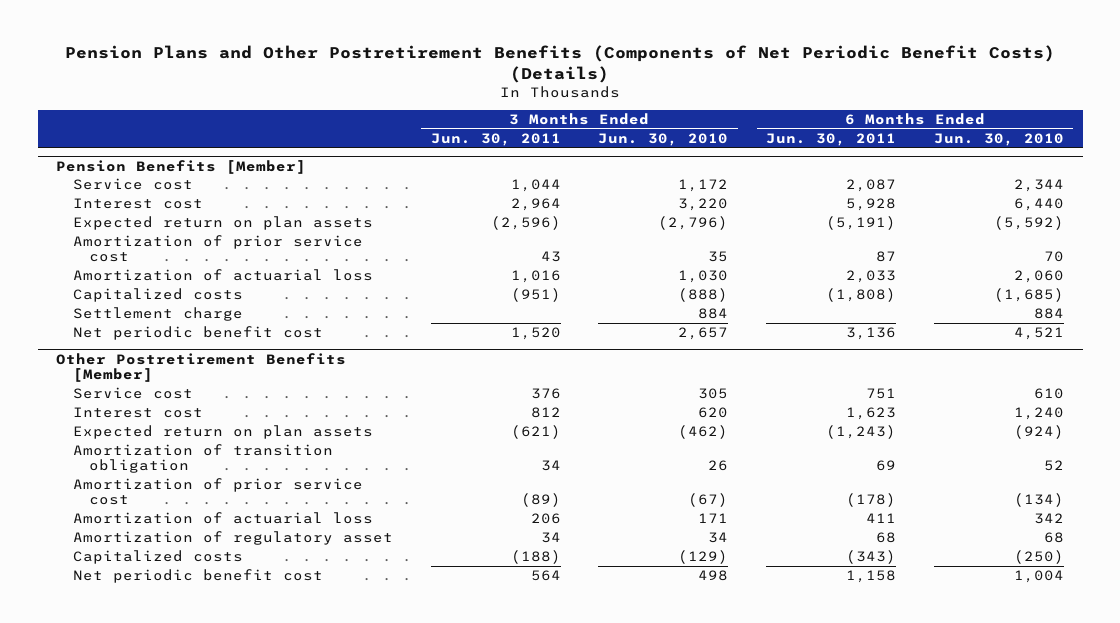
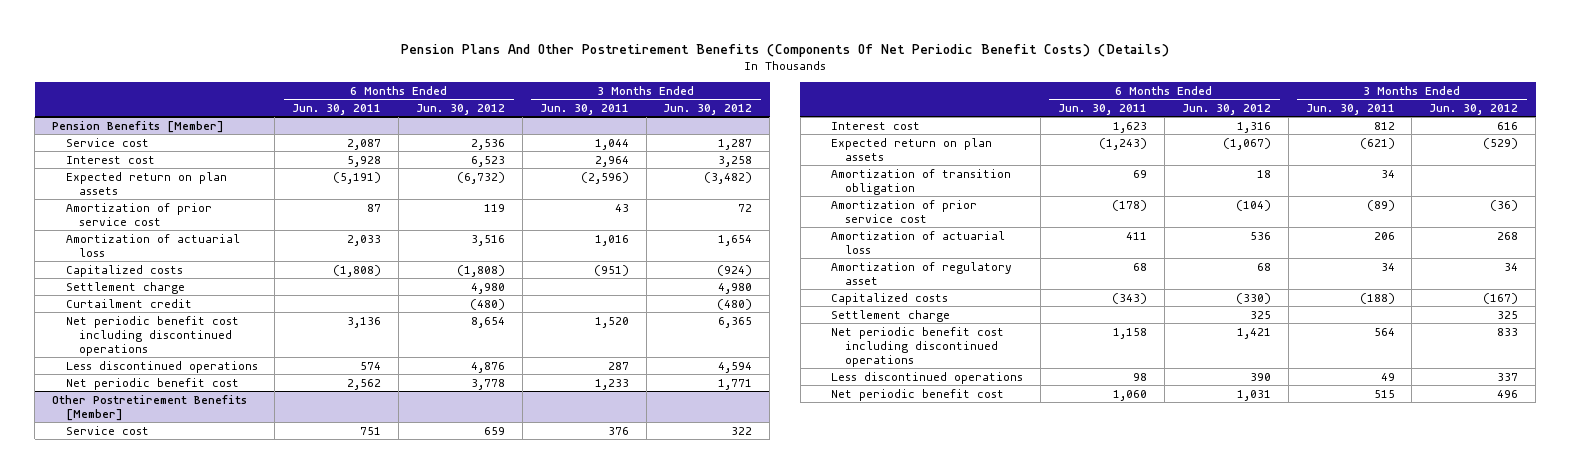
- Pension Plans and Other Postretirement Benefits (Components of Net Periodic Benefit Costs) (Details)
+ Pension Plans And Other Postretirement Benefits (Components Of Net Periodic Benefit Costs) (Details)
- | 3 Months Ended Jun. 30, 2011 | 3 Months Ended Jun. 30, 2010 | 6 Months Ended Jun. 30, 2011 | 6 Months Ended Jun. 30, 2010
+ | 6 Months Ended Jun. 30, 2011 | 6 Months Ended Jun. 30, 2012 | 3 Months Ended Jun. 30, 2011 | 3 Months Ended Jun. 30, 2012
@ Pension Benefits [Member]
- Net periodic benefit cost | 1,520 | 2,657 | 3,136 | 4,521
+ Curtailment credit | | (480) | | (480)
+ Net periodic benefit cost including discontinued operations | 3,136 | 8,654 | 1,520 | 6,365
+ Less discontinued operations | 574 | 4,876 | 287 | 4,594
+ Net periodic benefit cost | 2,562 | 3,778 | 1,233 | 1,771
@ Other Postretirement Benefits [Member]
- Net periodic benefit cost | 564 | 498 | 1,158 | 1,004
+ Settlement charge | | 325 | | 325
+ Net periodic benefit cost including discontinued operations | 1,158 | 1,421 | 564 | 833
+ Less discontinued operations | 98 | 390 | 49 | 337
+ Net periodic benefit cost | 1,060 | 1,031 | 515 | 496

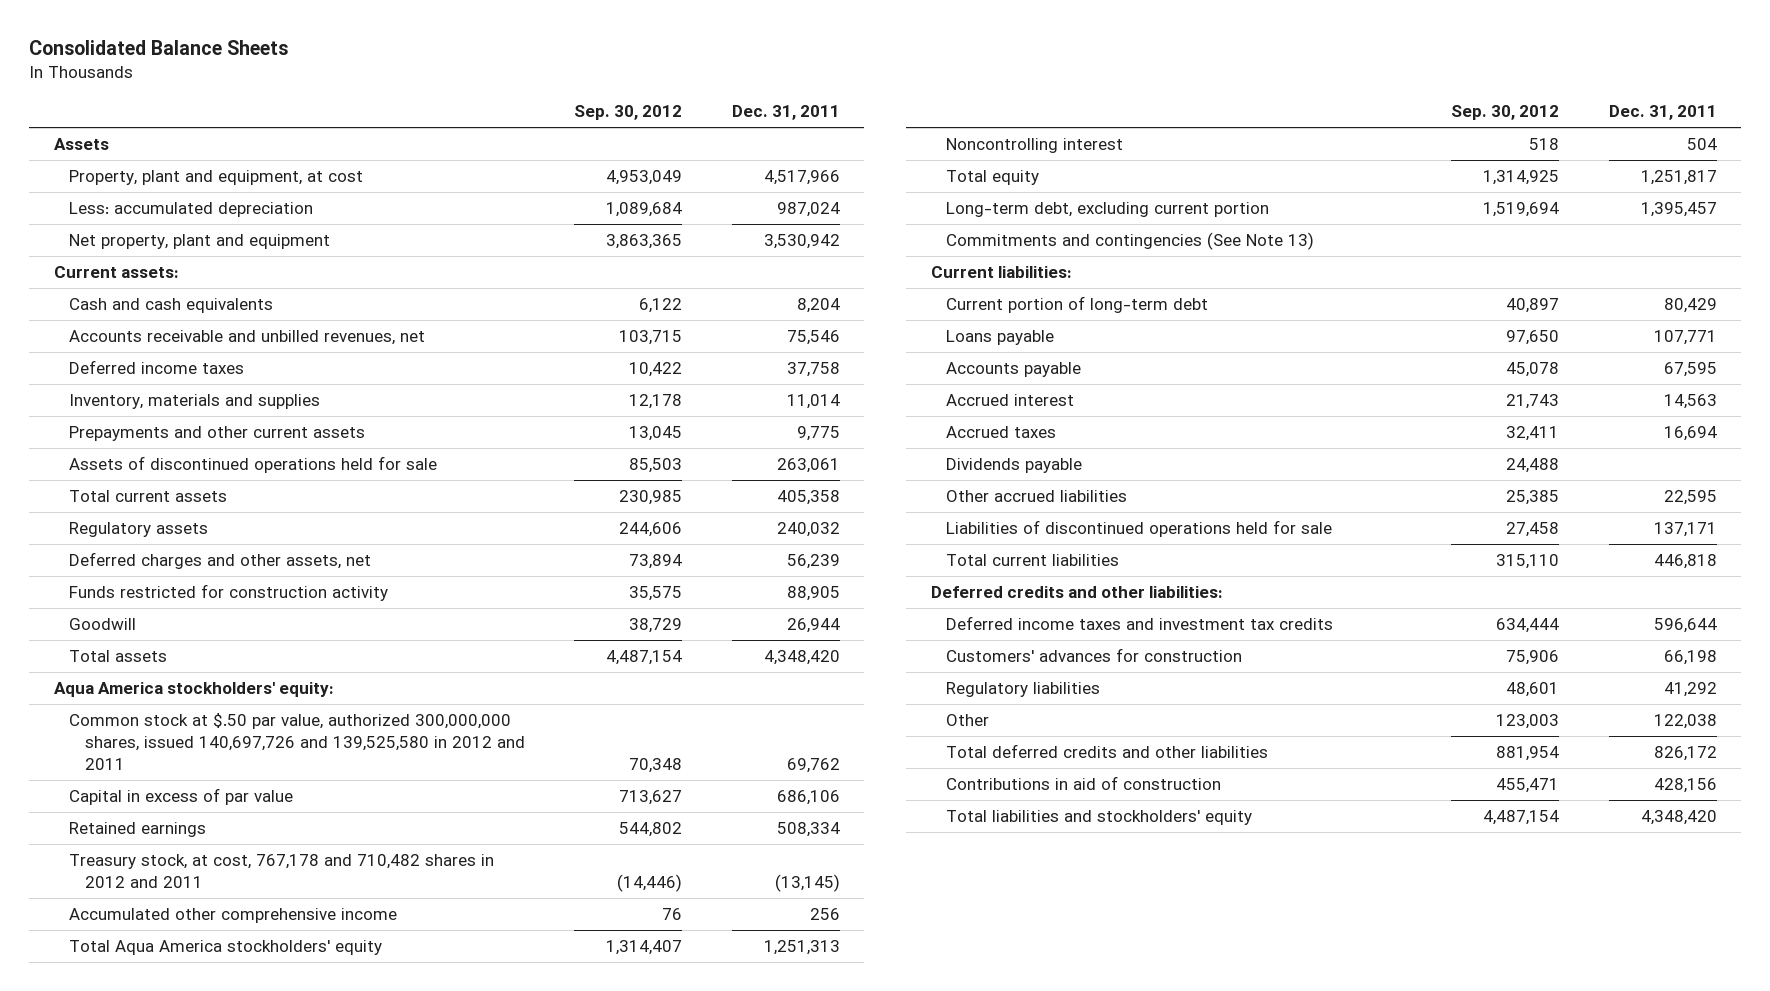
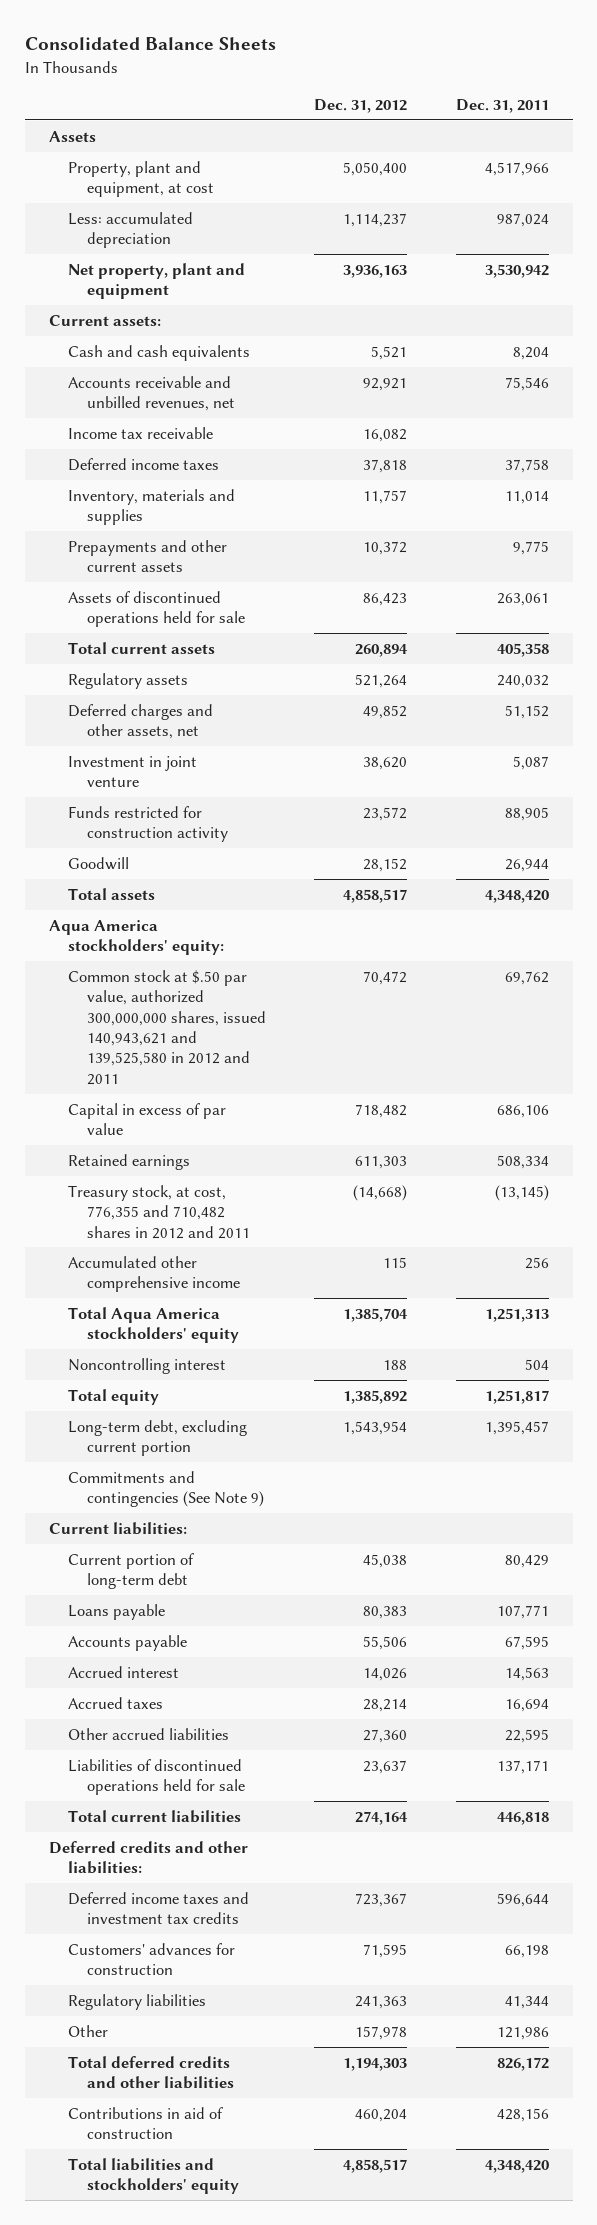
- | Sep. 30, 2012 | Dec. 31, 2011
+ | Dec. 31, 2012 | Dec. 31, 2011
+ Income tax receivable | 16,082 |
- Deferred charges and other assets, net | 73,894 | 56,239
+ Deferred charges and other assets, net | 49,852 | 51,152
+ Investment in joint venture | 38,620 | 5,087
- Common stock at $.50 par value, authorized 300,000,000 shares, issued 140,697,726 and 139,525,580 in 2012 and 2011 | 70,348 | 69,762
+ Common stock at $.50 par value, authorized 300,000,000 shares, issued 140,943,621 and 139,525,580 in 2012 and 2011 | 70,472 | 69,762
- Treasury stock, at cost, 767,178 and 710,482 shares in 2012 and 2011 | (14,446) | (13,145)
+ Treasury stock, at cost, 776,355 and 710,482 shares in 2012 and 2011 | (14,668) | (13,145)
- Commitments and contingencies (See Note 13)
+ Commitments and contingencies (See Note 9)
- Dividends payable | 24,488 |
- Regulatory liabilities | 48,601 | 41,292
- Other | 123,003 | 122,038
+ Regulatory liabilities | 241,363 | 41,344
+ Other | 157,978 | 121,986

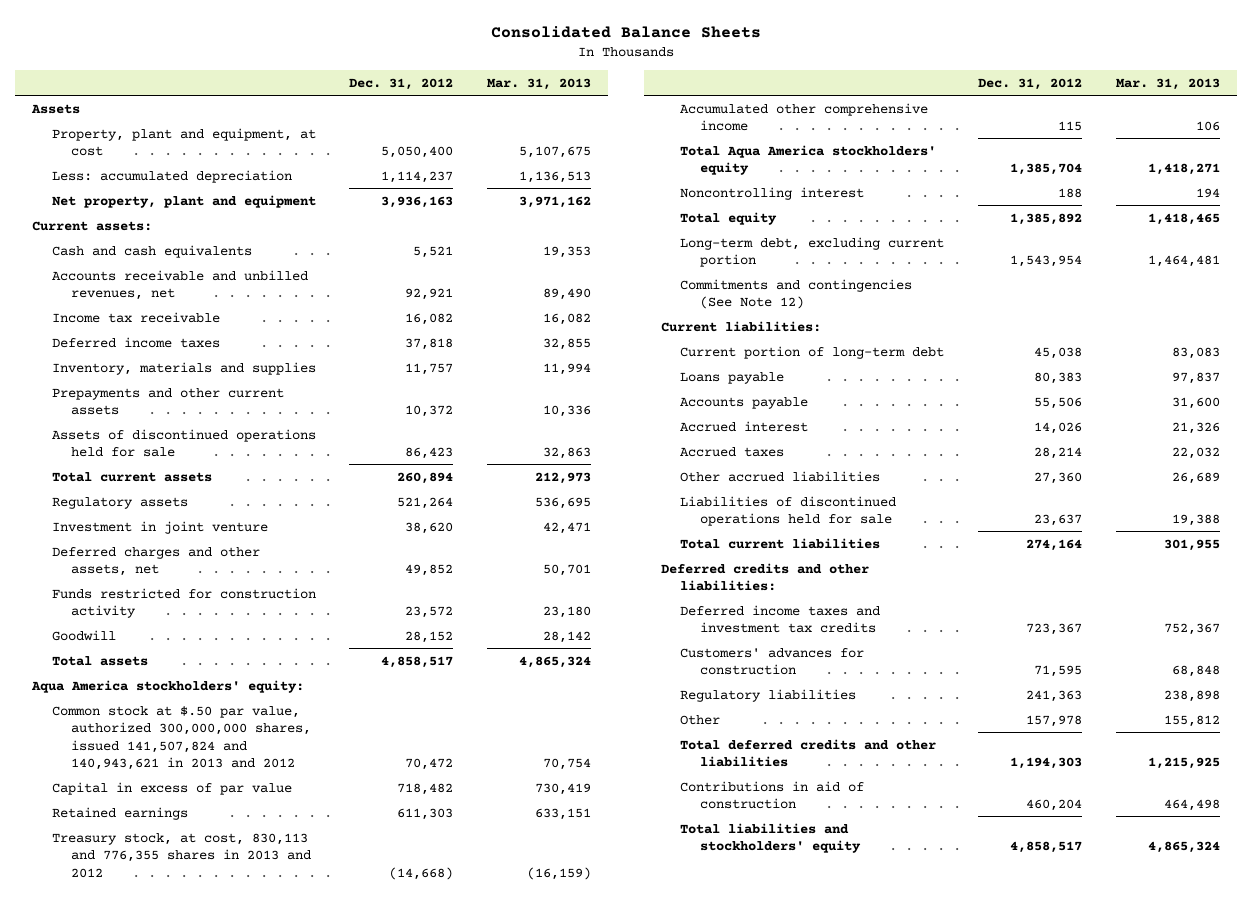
- | Dec. 31, 2012 | Dec. 31, 2011
+ | Dec. 31, 2012 | Mar. 31, 2013
moved down: Deferred charges and other assets, net | 49,852 | 50,701
- Common stock at $.50 par value, authorized 300,000,000 shares, issued 140,943,621 and 139,525,580 in 2012 and 2011 | 70,472 | 69,762
+ Common stock at $.50 par value, authorized 300,000,000 shares, issued 141,507,824 and 140,943,621 in 2013 and 2012 | 70,472 | 70,754
- Treasury stock, at cost, 776,355 and 710,482 shares in 2012 and 2011 | (14,668) | (13,145)
+ Treasury stock, at cost, 830,113 and 776,355 shares in 2013 and 2012 | (14,668) | (16,159)
- Commitments and contingencies (See Note 9)
+ Commitments and contingencies (See Note 12)

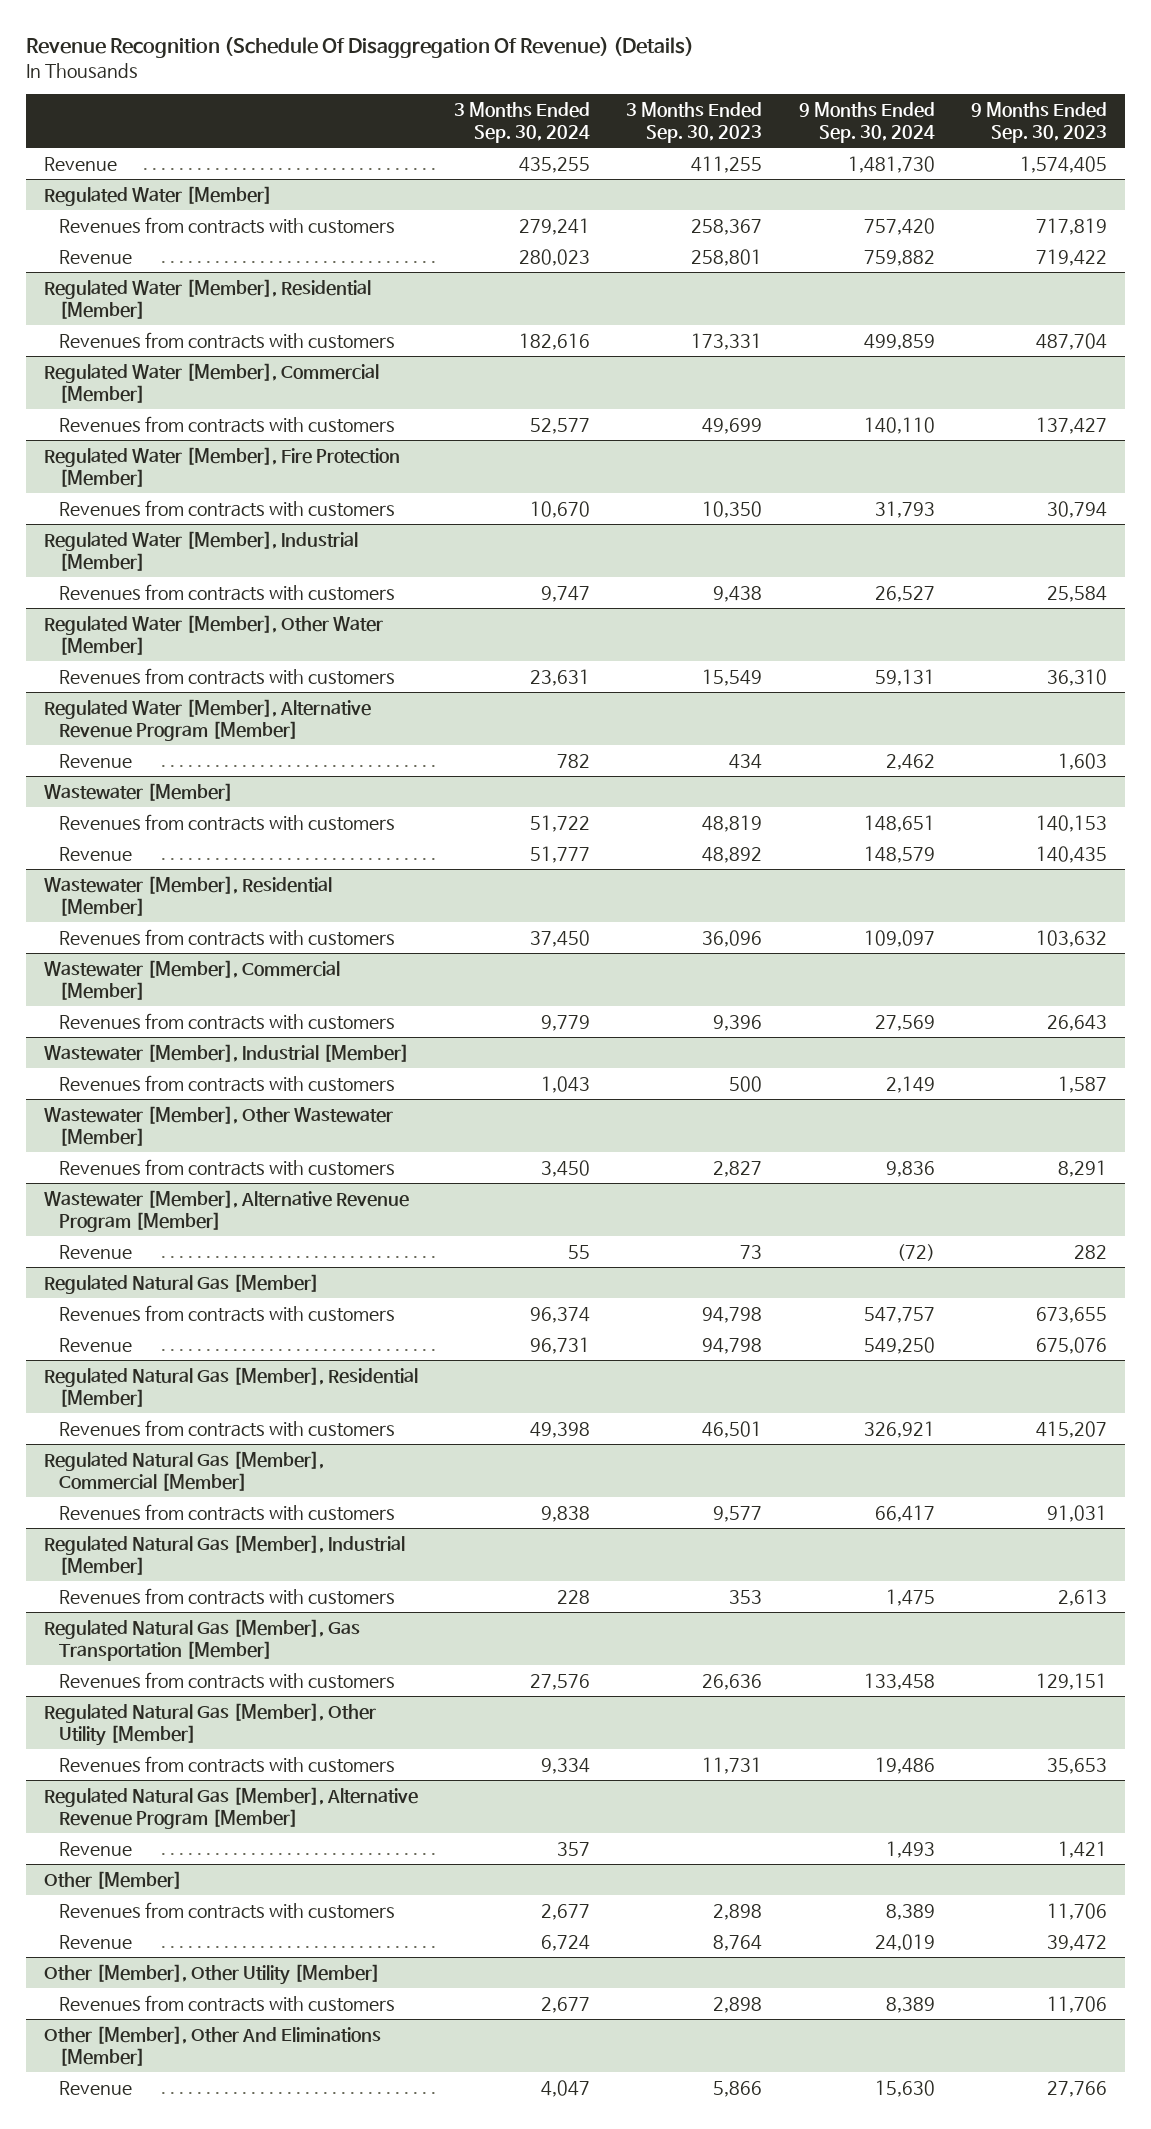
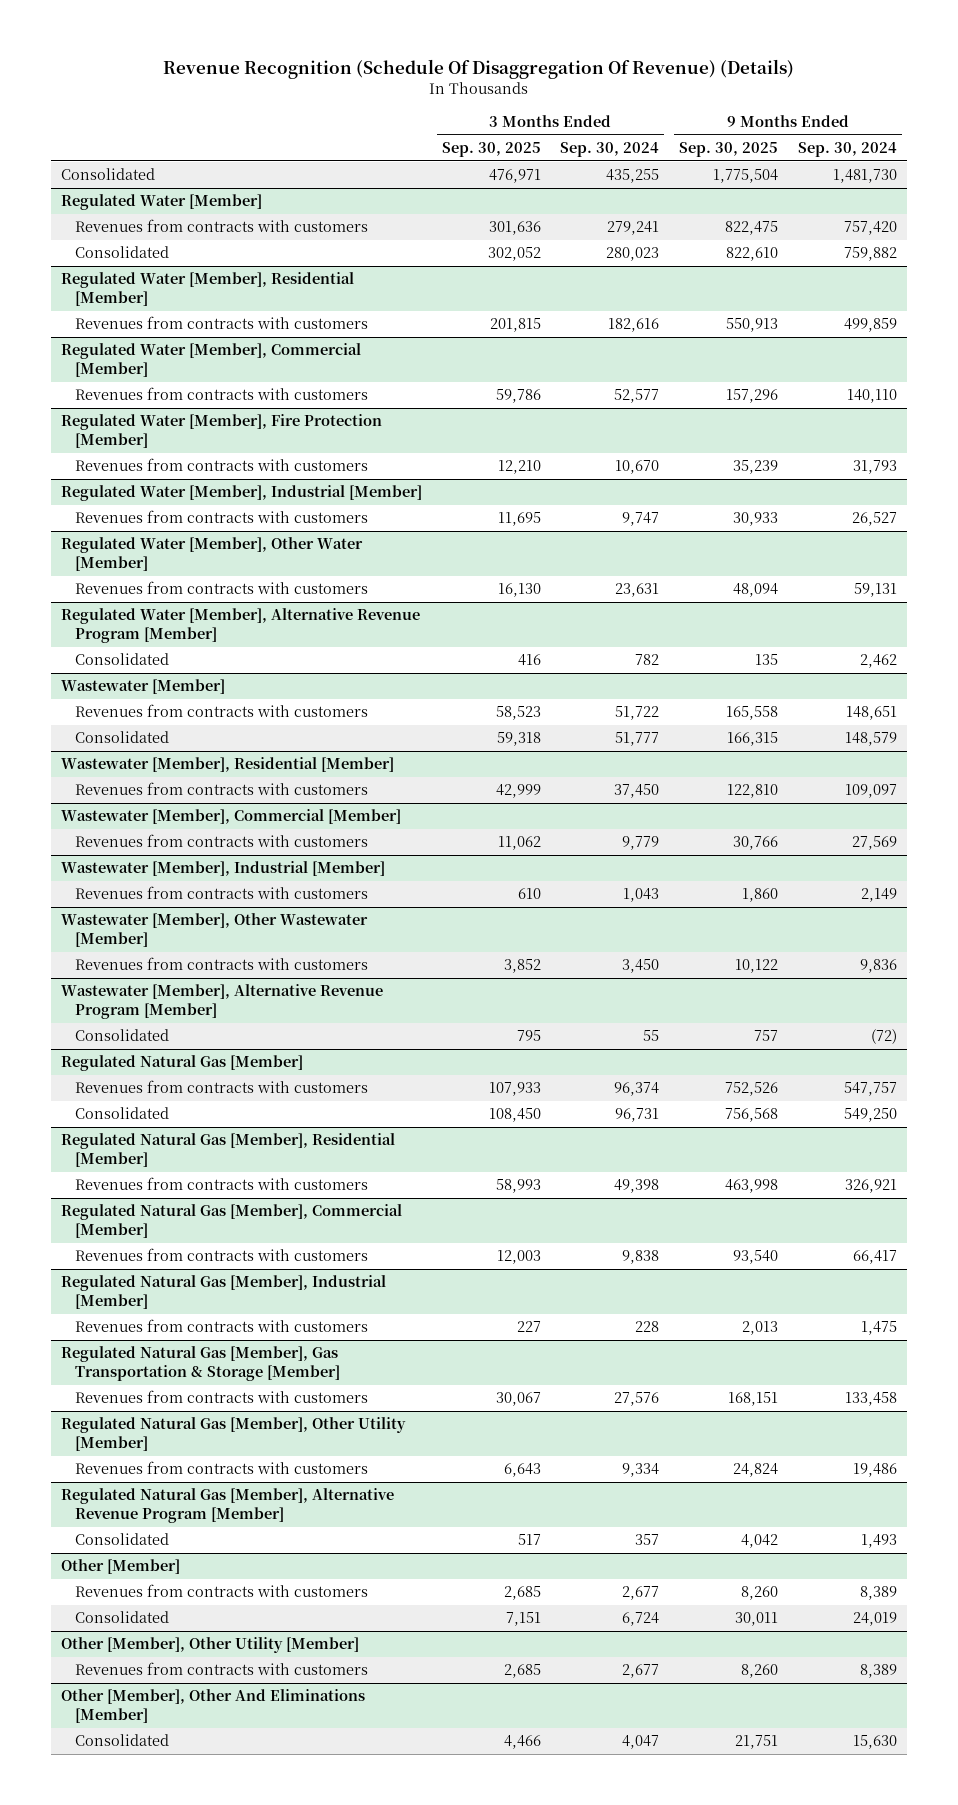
- | 3 Months Ended Sep. 30, 2024 | 3 Months Ended Sep. 30, 2023 | 9 Months Ended Sep. 30, 2024 | 9 Months Ended Sep. 30, 2023
+ | 3 Months Ended Sep. 30, 2025 | 3 Months Ended Sep. 30, 2024 | 9 Months Ended Sep. 30, 2025 | 9 Months Ended Sep. 30, 2024
- Revenue | 435,255 | 411,255 | 1,481,730 | 1,574,405
+ Consolidated | 476,971 | 435,255 | 1,775,504 | 1,481,730
@ Regulated Water [Member]
- Revenue | 280,023 | 258,801 | 759,882 | 719,422
+ Consolidated | 302,052 | 280,023 | 822,610 | 759,882
@ Regulated Water [Member], Alternative Revenue Program [Member]
- Revenue | 782 | 434 | 2,462 | 1,603
+ Consolidated | 416 | 782 | 135 | 2,462
@ Wastewater [Member]
- Revenue | 51,777 | 48,892 | 148,579 | 140,435
+ Consolidated | 59,318 | 51,777 | 166,315 | 148,579
@ Wastewater [Member], Alternative Revenue Program [Member]
- Revenue | 55 | 73 | (72) | 282
+ Consolidated | 795 | 55 | 757 | (72)
@ Regulated Natural Gas [Member]
- Revenue | 96,731 | 94,798 | 549,250 | 675,076
+ Consolidated | 108,450 | 96,731 | 756,568 | 549,250
- Regulated Natural Gas [Member], Gas Transportation [Member]
+ Regulated Natural Gas [Member], Gas Transportation & Storage [Member]
@ Regulated Natural Gas [Member], Alternative Revenue Program [Member]
- Revenue | 357 | | 1,493 | 1,421
+ Consolidated | 517 | 357 | 4,042 | 1,493
@ Other [Member]
- Revenue | 6,724 | 8,764 | 24,019 | 39,472
+ Consolidated | 7,151 | 6,724 | 30,011 | 24,019
@ Other [Member], Other And Eliminations [Member]
- Revenue | 4,047 | 5,866 | 15,630 | 27,766
+ Consolidated | 4,466 | 4,047 | 21,751 | 15,630

